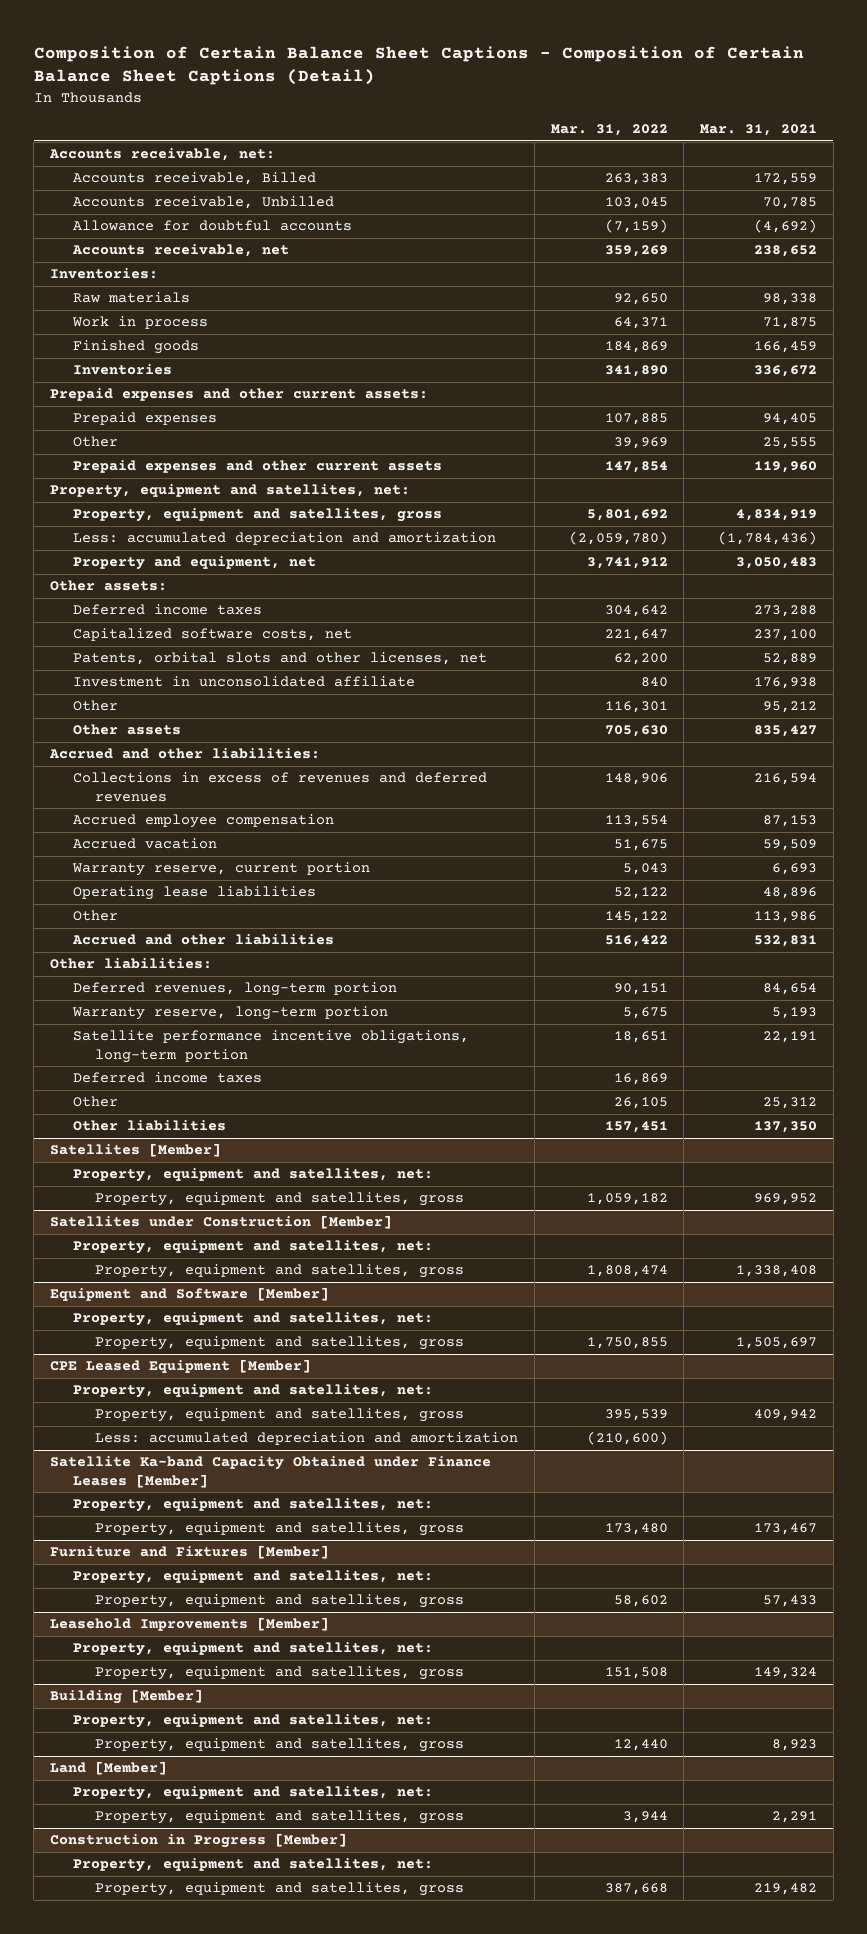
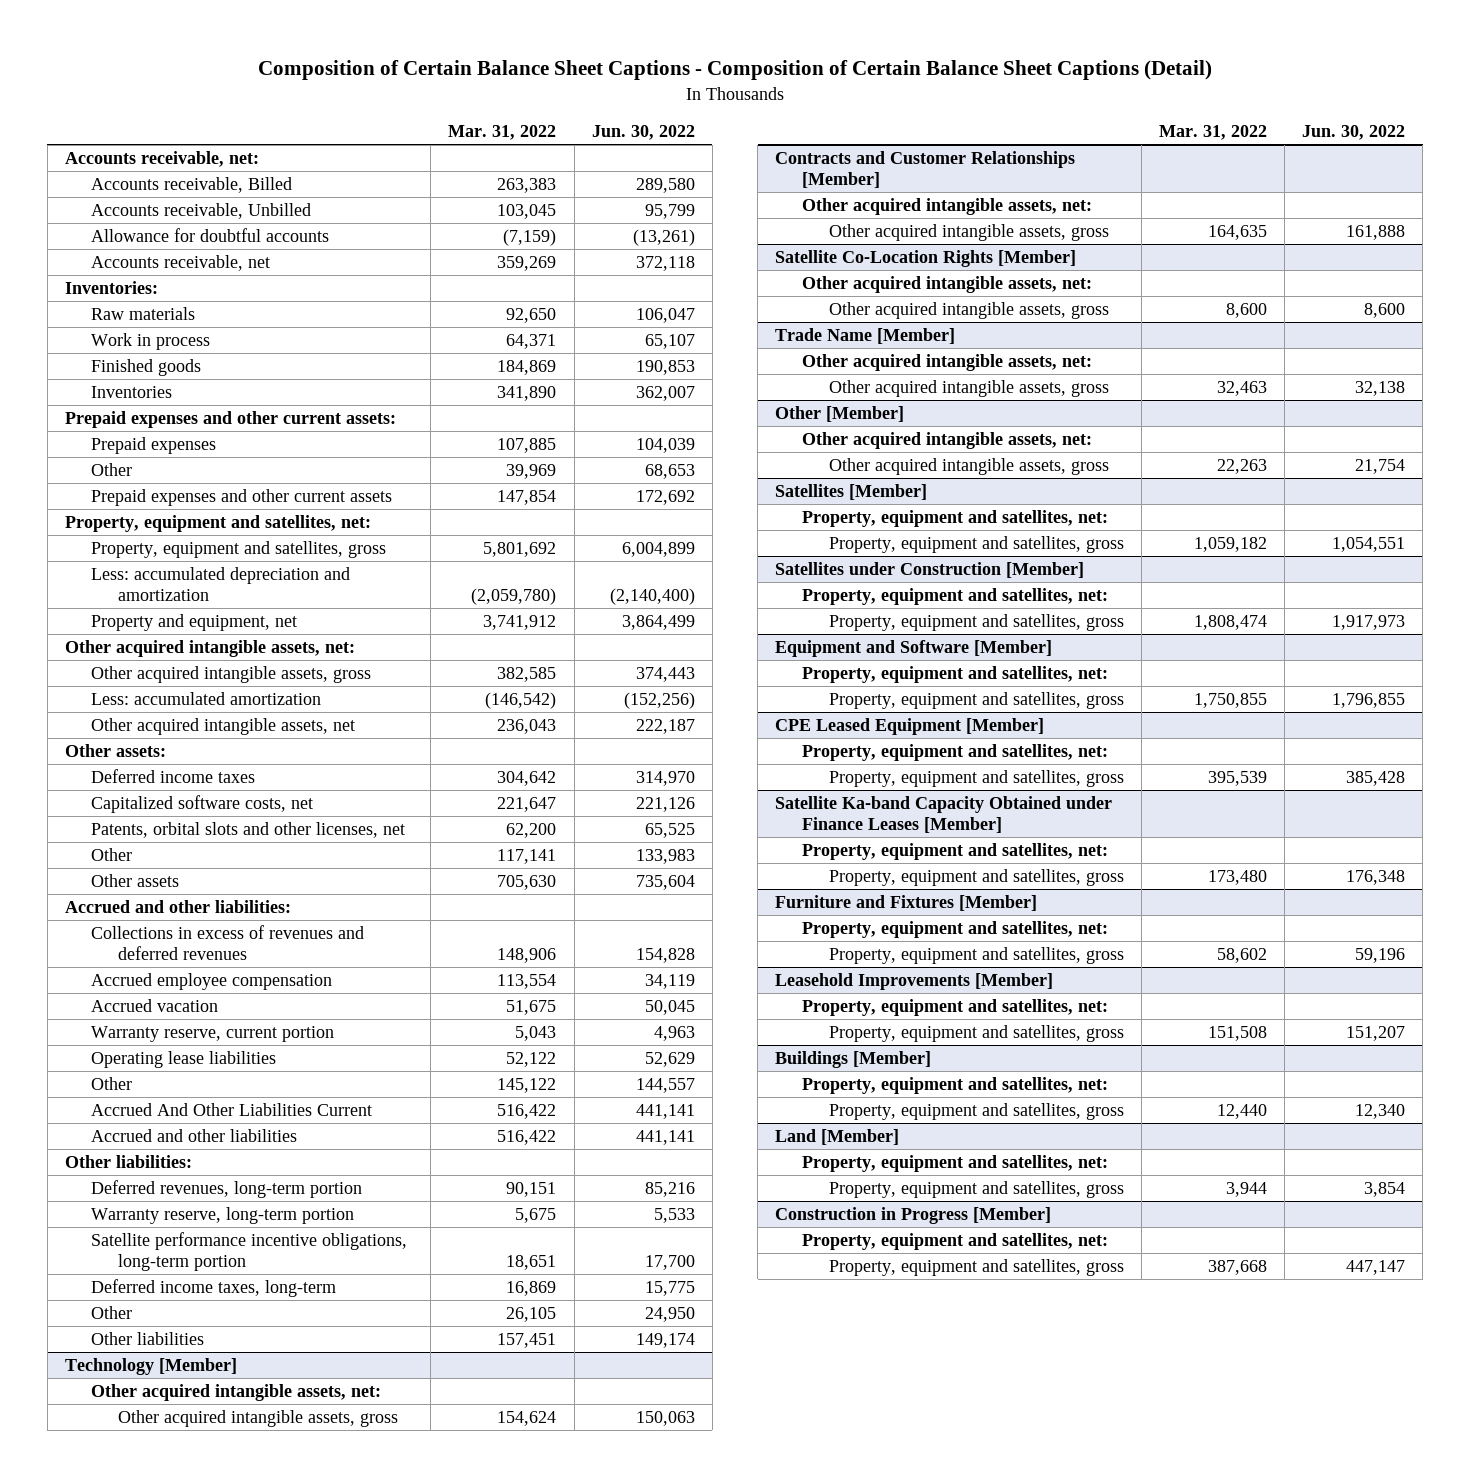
- | Mar. 31, 2022 | Mar. 31, 2021
+ | Mar. 31, 2022 | Jun. 30, 2022
+ Other acquired intangible assets, net:
+ Other acquired intangible assets, gross | 382,585 | 374,443
+ Less: accumulated amortization | (146,542) | (152,256)
+ Other acquired intangible assets, net | 236,043 | 222,187
- Investment in unconsolidated affiliate | 840 | 176,938
- Other | 116,301 | 95,212
+ Other | 117,141 | 133,983
+ Accrued And Other Liabilities Current | 516,422 | 441,141
- Deferred income taxes | 16,869 |
+ Deferred income taxes, long-term | 16,869 | 15,775
+ Technology [Member]
+ Other acquired intangible assets, net:
+ Other acquired intangible assets, gross | 154,624 | 150,063
+ Contracts and Customer Relationships [Member]
+ Other acquired intangible assets, net:
+ Other acquired intangible assets, gross | 164,635 | 161,888
+ Satellite Co-Location Rights [Member]
+ Other acquired intangible assets, net:
+ Other acquired intangible assets, gross | 8,600 | 8,600
+ Trade Name [Member]
+ Other acquired intangible assets, net:
+ Other acquired intangible assets, gross | 32,463 | 32,138
+ Other [Member]
+ Other acquired intangible assets, net:
+ Other acquired intangible assets, gross | 22,263 | 21,754
@ CPE Leased Equipment [Member]
- Less: accumulated depreciation and amortization | (210,600) |
- Building [Member]
+ Buildings [Member]

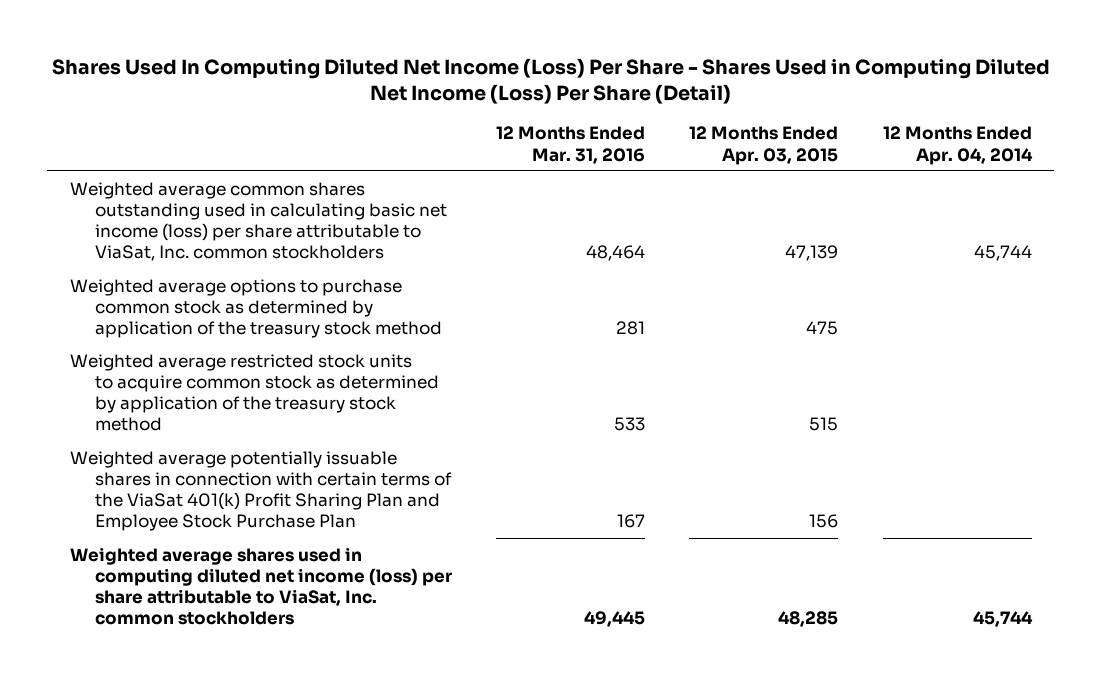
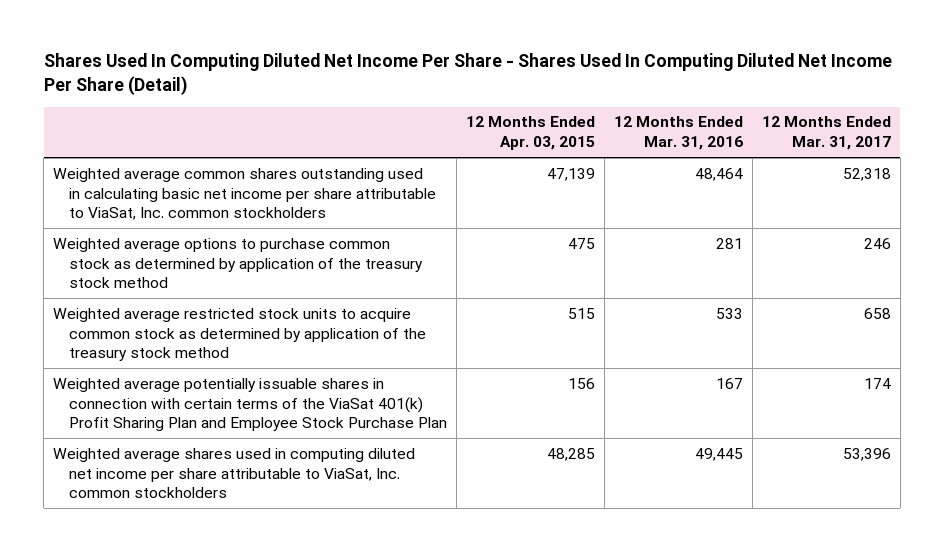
- Shares Used In Computing Diluted Net Income (Loss) Per Share - Shares Used in Computing Diluted Net Income (Loss) Per Share (Detail)
+ Shares Used In Computing Diluted Net Income Per Share - Shares Used In Computing Diluted Net Income Per Share (Detail)
- | 12 Months Ended Mar. 31, 2016 | 12 Months Ended Apr. 03, 2015 | 12 Months Ended Apr. 04, 2014
+ | 12 Months Ended Apr. 03, 2015 | 12 Months Ended Mar. 31, 2016 | 12 Months Ended Mar. 31, 2017
- Weighted average common shares outstanding used in calculating basic net income (loss) per share attributable to ViaSat, Inc. common stockholders | 48,464 | 47,139 | 45,744
+ Weighted average common shares outstanding used in calculating basic net income per share attributable to ViaSat, Inc. common stockholders | 47,139 | 48,464 | 52,318
- Weighted average shares used in computing diluted net income (loss) per share attributable to ViaSat, Inc. common stockholders | 49,445 | 48,285 | 45,744
+ Weighted average shares used in computing diluted net income per share attributable to ViaSat, Inc. common stockholders | 48,285 | 49,445 | 53,396

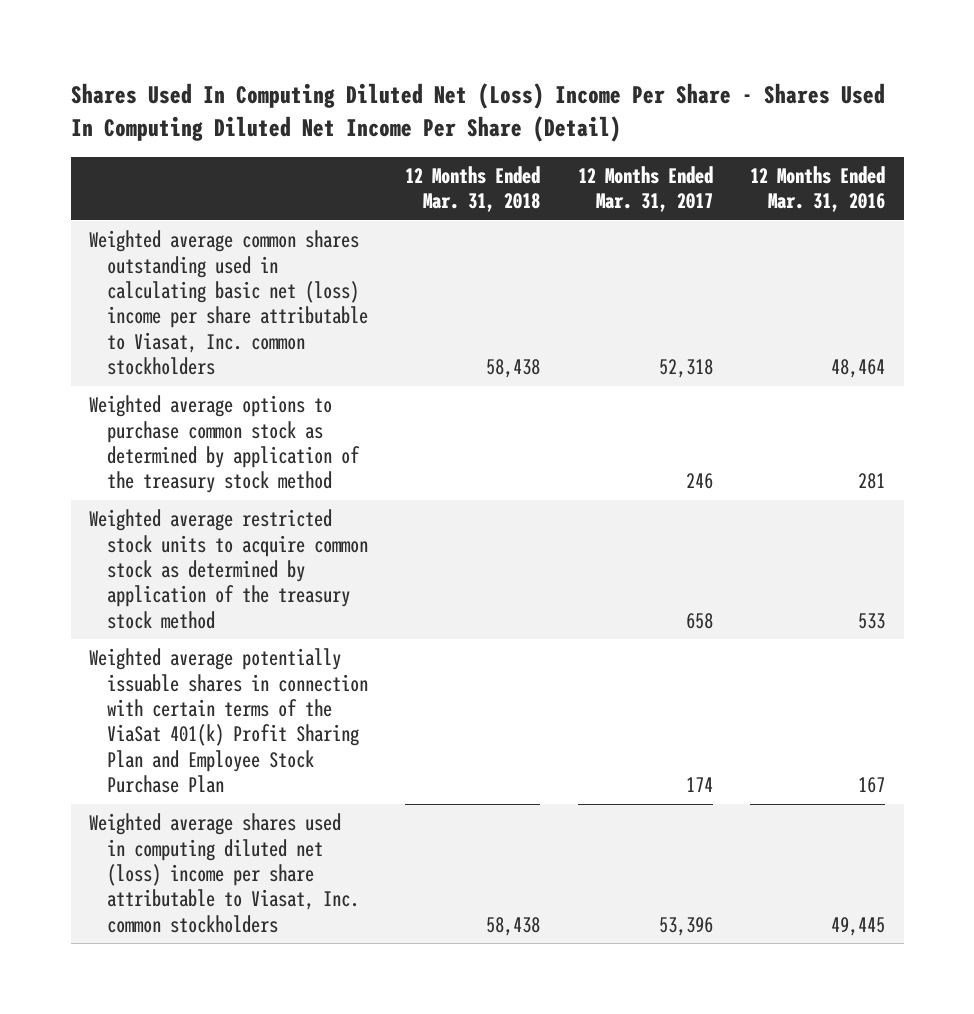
- Shares Used In Computing Diluted Net Income Per Share - Shares Used In Computing Diluted Net Income Per Share (Detail)
+ Shares Used In Computing Diluted Net (Loss) Income Per Share - Shares Used In Computing Diluted Net Income Per Share (Detail)
- | 12 Months Ended Apr. 03, 2015 | 12 Months Ended Mar. 31, 2016 | 12 Months Ended Mar. 31, 2017
+ | 12 Months Ended Mar. 31, 2018 | 12 Months Ended Mar. 31, 2017 | 12 Months Ended Mar. 31, 2016
- Weighted average common shares outstanding used in calculating basic net income per share attributable to ViaSat, Inc. common stockholders | 47,139 | 48,464 | 52,318
+ Weighted average common shares outstanding used in calculating basic net (loss) income per share attributable to Viasat, Inc. common stockholders | 58,438 | 52,318 | 48,464
- Weighted average shares used in computing diluted net income per share attributable to ViaSat, Inc. common stockholders | 48,285 | 49,445 | 53,396
+ Weighted average shares used in computing diluted net (loss) income per share attributable to Viasat, Inc. common stockholders | 58,438 | 53,396 | 49,445

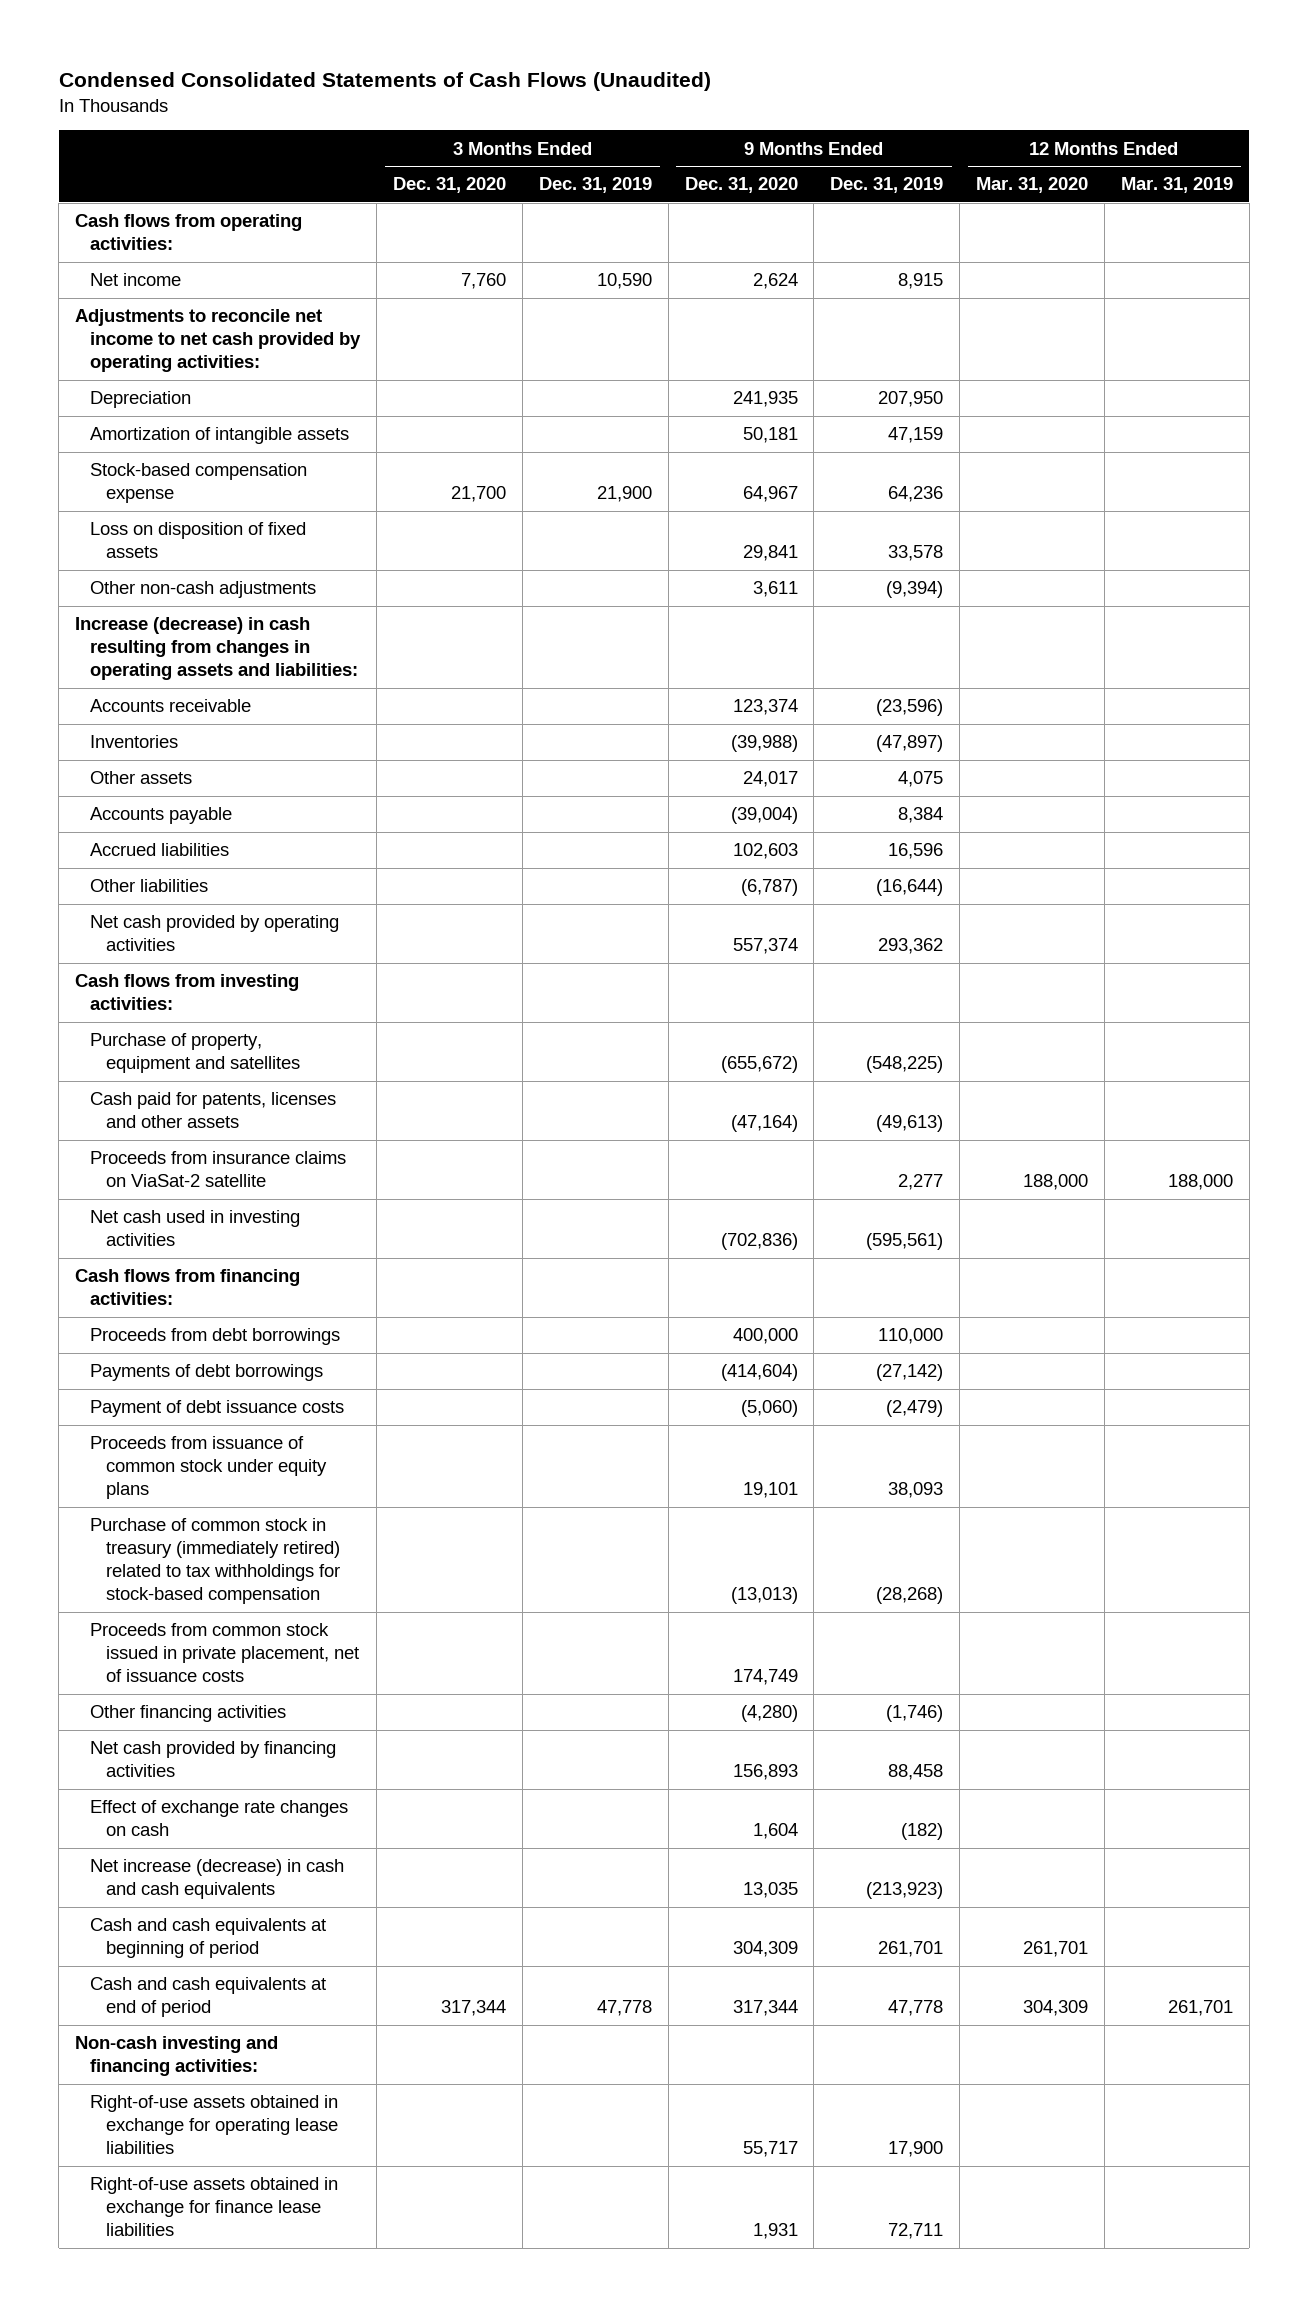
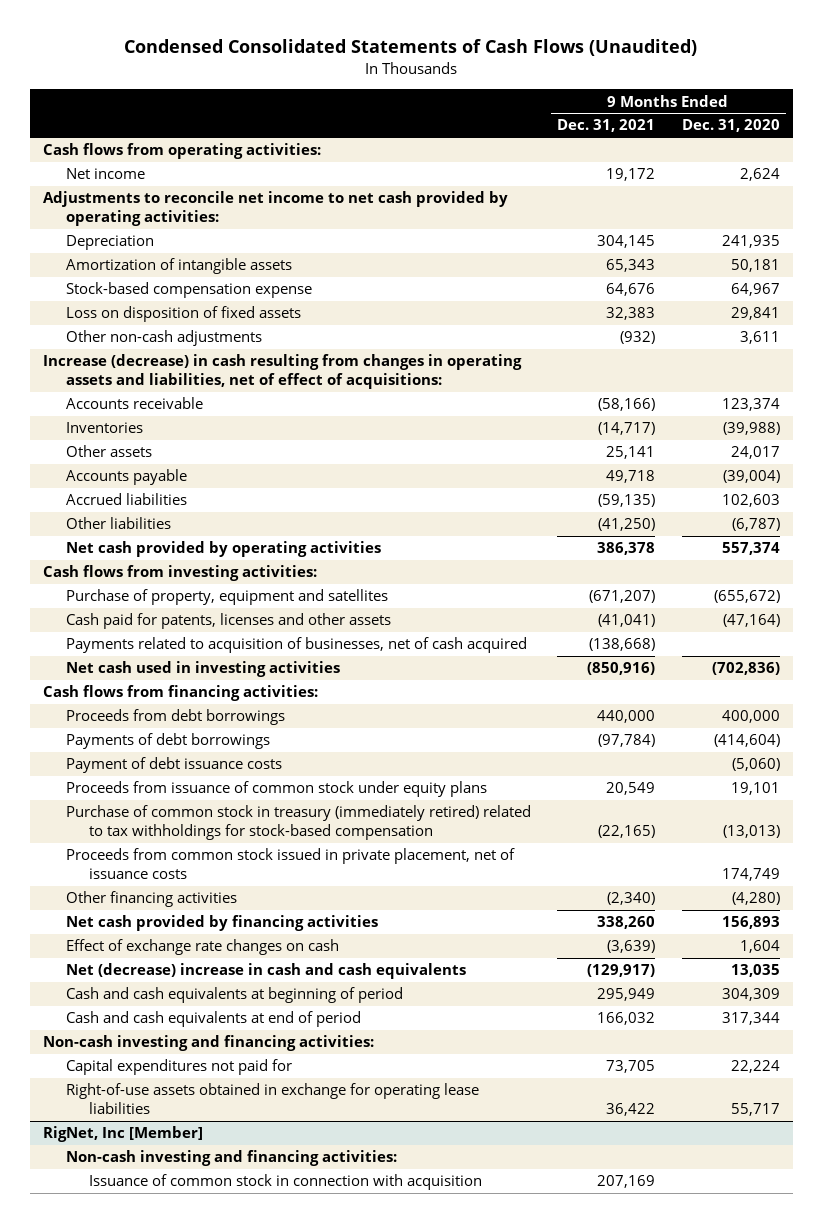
- | 3 Months Ended Dec. 31, 2020 | 3 Months Ended Dec. 31, 2019 | 9 Months Ended Dec. 31, 2020 | 9 Months Ended Dec. 31, 2019 | 12 Months Ended Mar. 31, 2020 | 12 Months Ended Mar. 31, 2019
+ | 9 Months Ended Dec. 31, 2021 | 9 Months Ended Dec. 31, 2020
- Increase (decrease) in cash resulting from changes in operating assets and liabilities:
+ Increase (decrease) in cash resulting from changes in operating assets and liabilities, net of effect of acquisitions:
- Proceeds from insurance claims on ViaSat-2 satellite | | | | 2,277 | 188,000 | 188,000
+ Payments related to acquisition of businesses, net of cash acquired | (138,668) |
- Net increase (decrease) in cash and cash equivalents | | | 13,035 | (213,923) | |
+ Net (decrease) increase in cash and cash equivalents | (129,917) | 13,035
+ Capital expenditures not paid for | 73,705 | 22,224
- Right-of-use assets obtained in exchange for finance lease liabilities | | | 1,931 | 72,711 | |
+ RigNet, Inc [Member]
+ Non-cash investing and financing activities:
+ Issuance of common stock in connection with acquisition | 207,169 |

